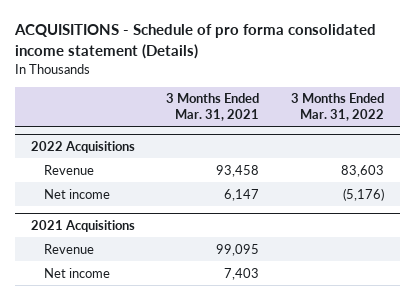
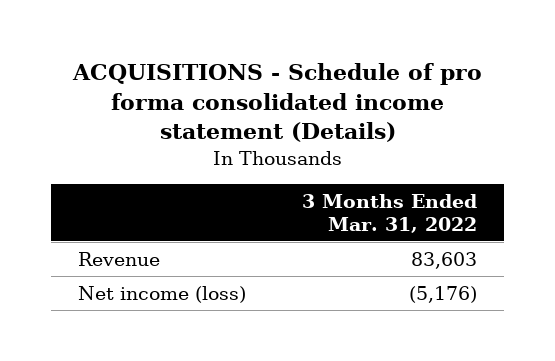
- | 3 Months Ended Mar. 31, 2021 | 3 Months Ended Mar. 31, 2022
+ | 3 Months Ended Mar. 31, 2022
- 2022 Acquisitions
- Net income | 6,147 | (5,176)
- 2021 Acquisitions
- Revenue | 99,095 |
- Net income | 7,403 |
+ Net income (loss) | (5,176)

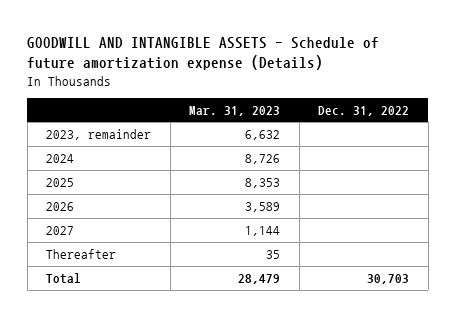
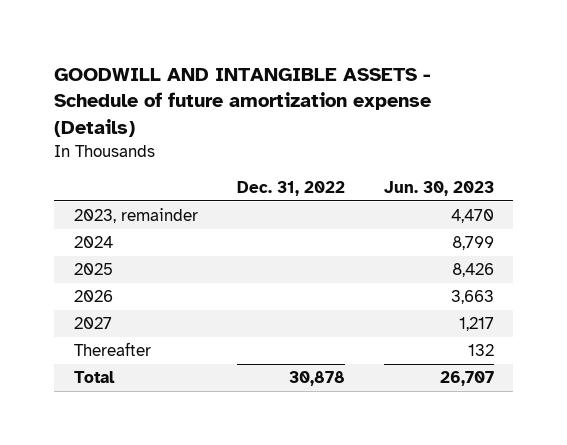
- | Mar. 31, 2023 | Dec. 31, 2022
+ | Dec. 31, 2022 | Jun. 30, 2023
- Total | 28,479 | 30,703
+ Total | 30,878 | 26,707

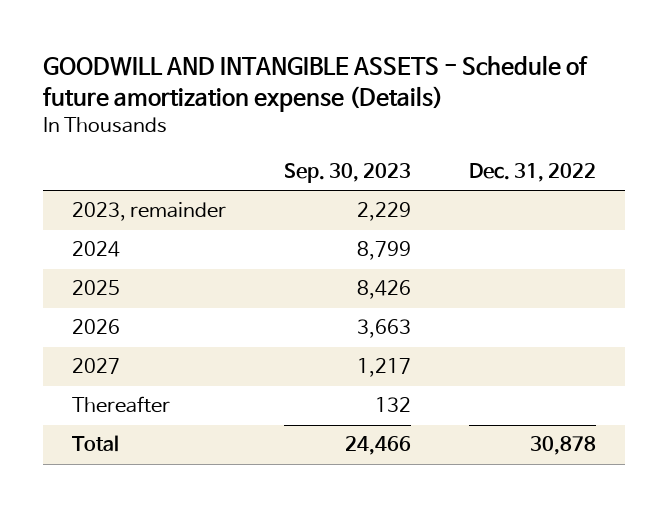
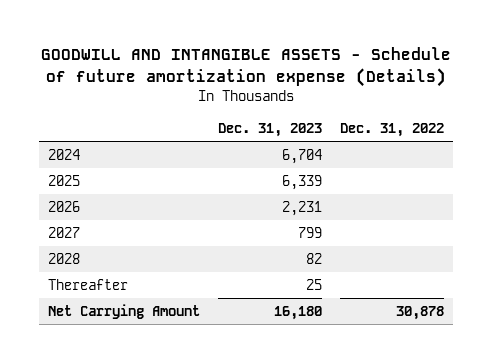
- | Sep. 30, 2023 | Dec. 31, 2022
+ | Dec. 31, 2023 | Dec. 31, 2022
- 2023, remainder | 2,229 |
+ 2028 | 82 |
- Total | 24,466 | 30,878
+ Net Carrying Amount | 16,180 | 30,878

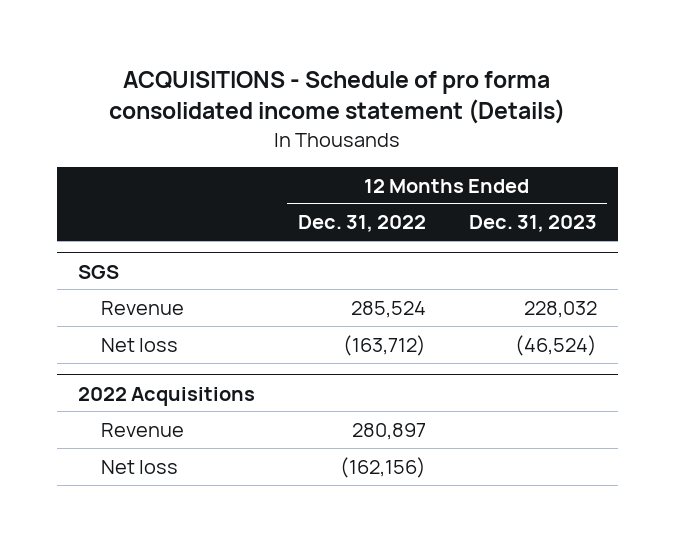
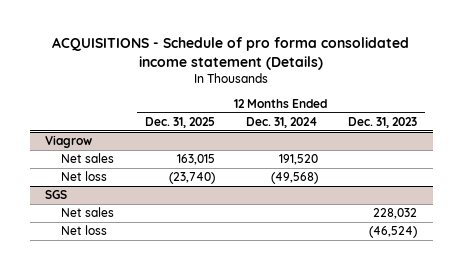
- | 12 Months Ended Dec. 31, 2022 | 12 Months Ended Dec. 31, 2023
+ | 12 Months Ended Dec. 31, 2025 | 12 Months Ended Dec. 31, 2024 | 12 Months Ended Dec. 31, 2023
+ Viagrow
+ Net sales | 163,015 | 191,520 |
+ Net loss | (23,740) | (49,568) |
@ SGS
- Revenue | 285,524 | 228,032
+ Net sales | | | 228,032
- 2022 Acquisitions
- Revenue | 280,897 |
- Net loss | (162,156) |

